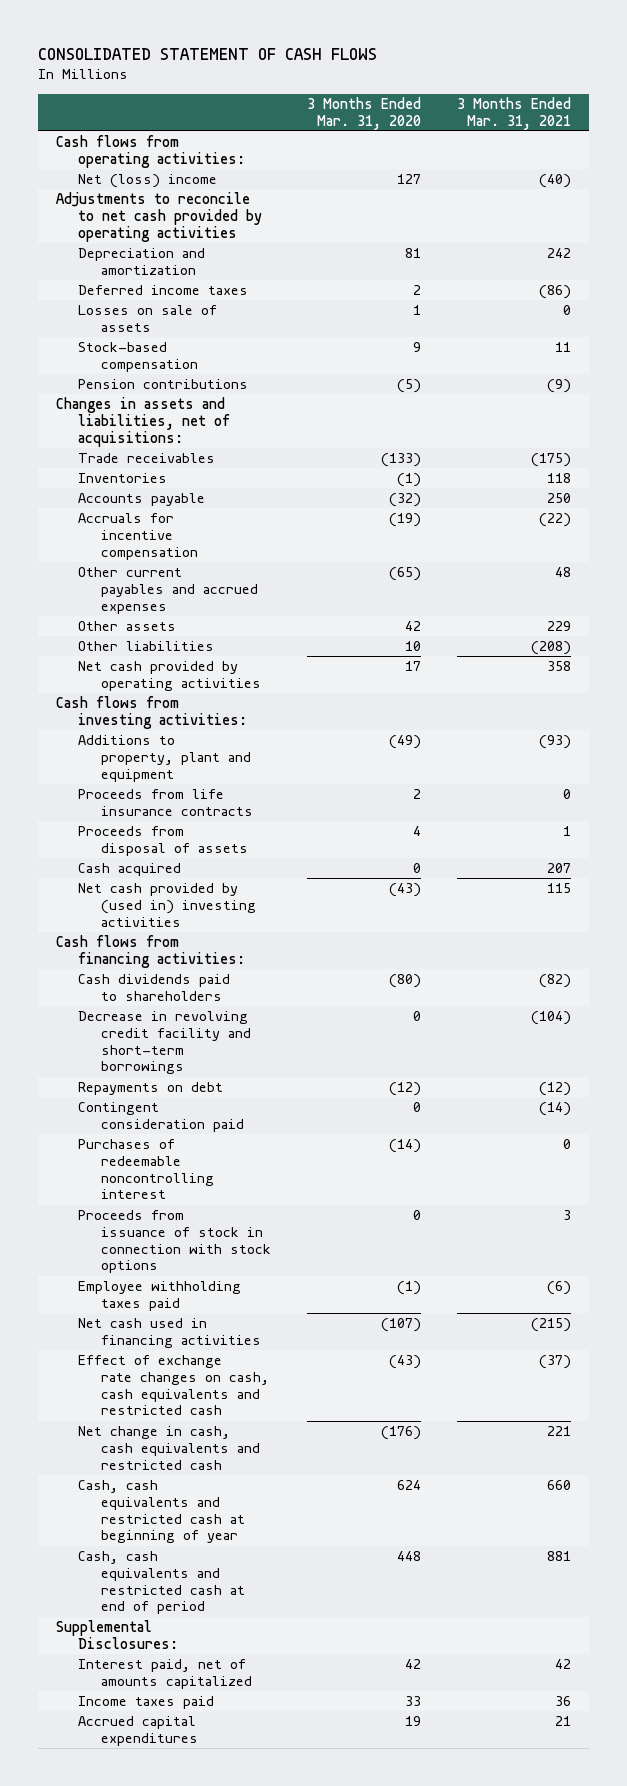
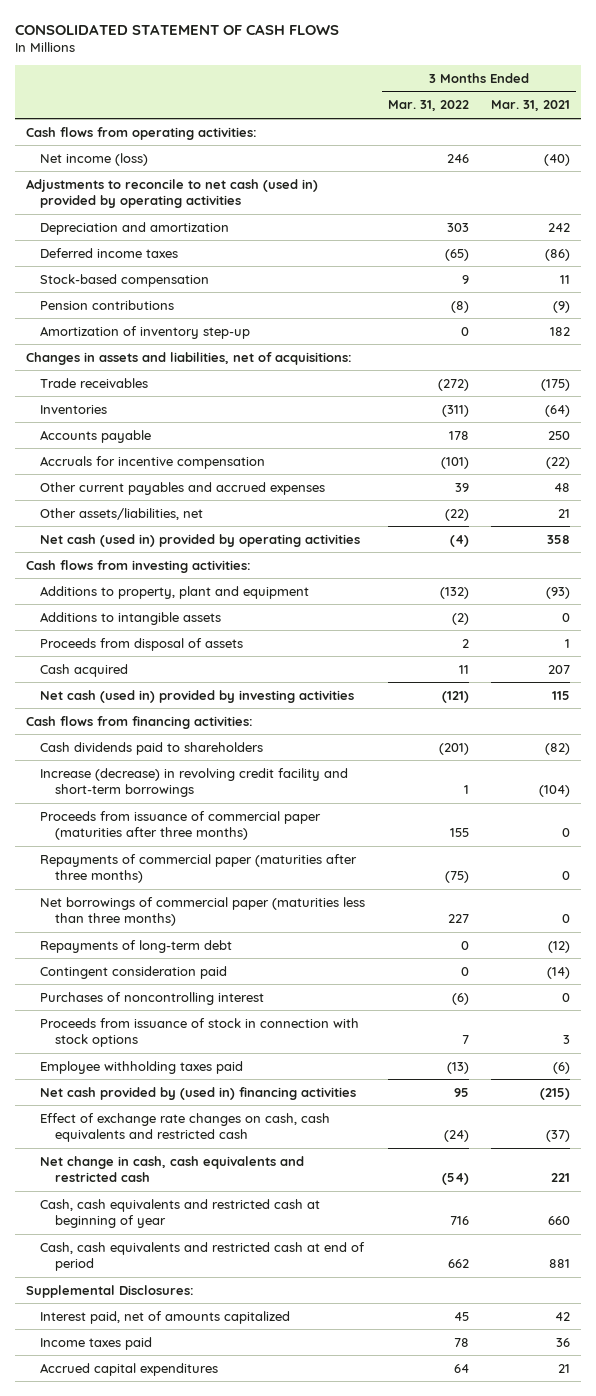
- | 3 Months Ended Mar. 31, 2020 | 3 Months Ended Mar. 31, 2021
+ | 3 Months Ended Mar. 31, 2022 | 3 Months Ended Mar. 31, 2021
- Net (loss) income | 127 | (40)
- Adjustments to reconcile to net cash provided by operating activities
+ Net income (loss) | 246 | (40)
+ Adjustments to reconcile to net cash (used in) provided by operating activities
- Losses on sale of assets | 1 | 0
+ Amortization of inventory step-up | 0 | 182
- Inventories | (1) | 118
+ Inventories | (311) | (64)
- Other assets | 42 | 229
- Other liabilities | 10 | (208)
- Net cash provided by operating activities | 17 | 358
+ Other assets/liabilities, net | (22) | 21
+ Net cash (used in) provided by operating activities | (4) | 358
- Proceeds from life insurance contracts | 2 | 0
+ Additions to intangible assets | (2) | 0
- Net cash provided by (used in) investing activities | (43) | 115
+ Net cash (used in) provided by investing activities | (121) | 115
- Decrease in revolving credit facility and short-term borrowings | 0 | (104)
- Repayments on debt | (12) | (12)
+ Increase (decrease) in revolving credit facility and short-term borrowings | 1 | (104)
+ Proceeds from issuance of commercial paper (maturities after three months) | 155 | 0
+ Repayments of commercial paper (maturities after three months) | (75) | 0
+ Net borrowings of commercial paper (maturities less than three months) | 227 | 0
+ Repayments of long-term debt | 0 | (12)
- Purchases of redeemable noncontrolling interest | (14) | 0
+ Purchases of noncontrolling interest | (6) | 0
- Net cash used in financing activities | (107) | (215)
+ Net cash provided by (used in) financing activities | 95 | (215)

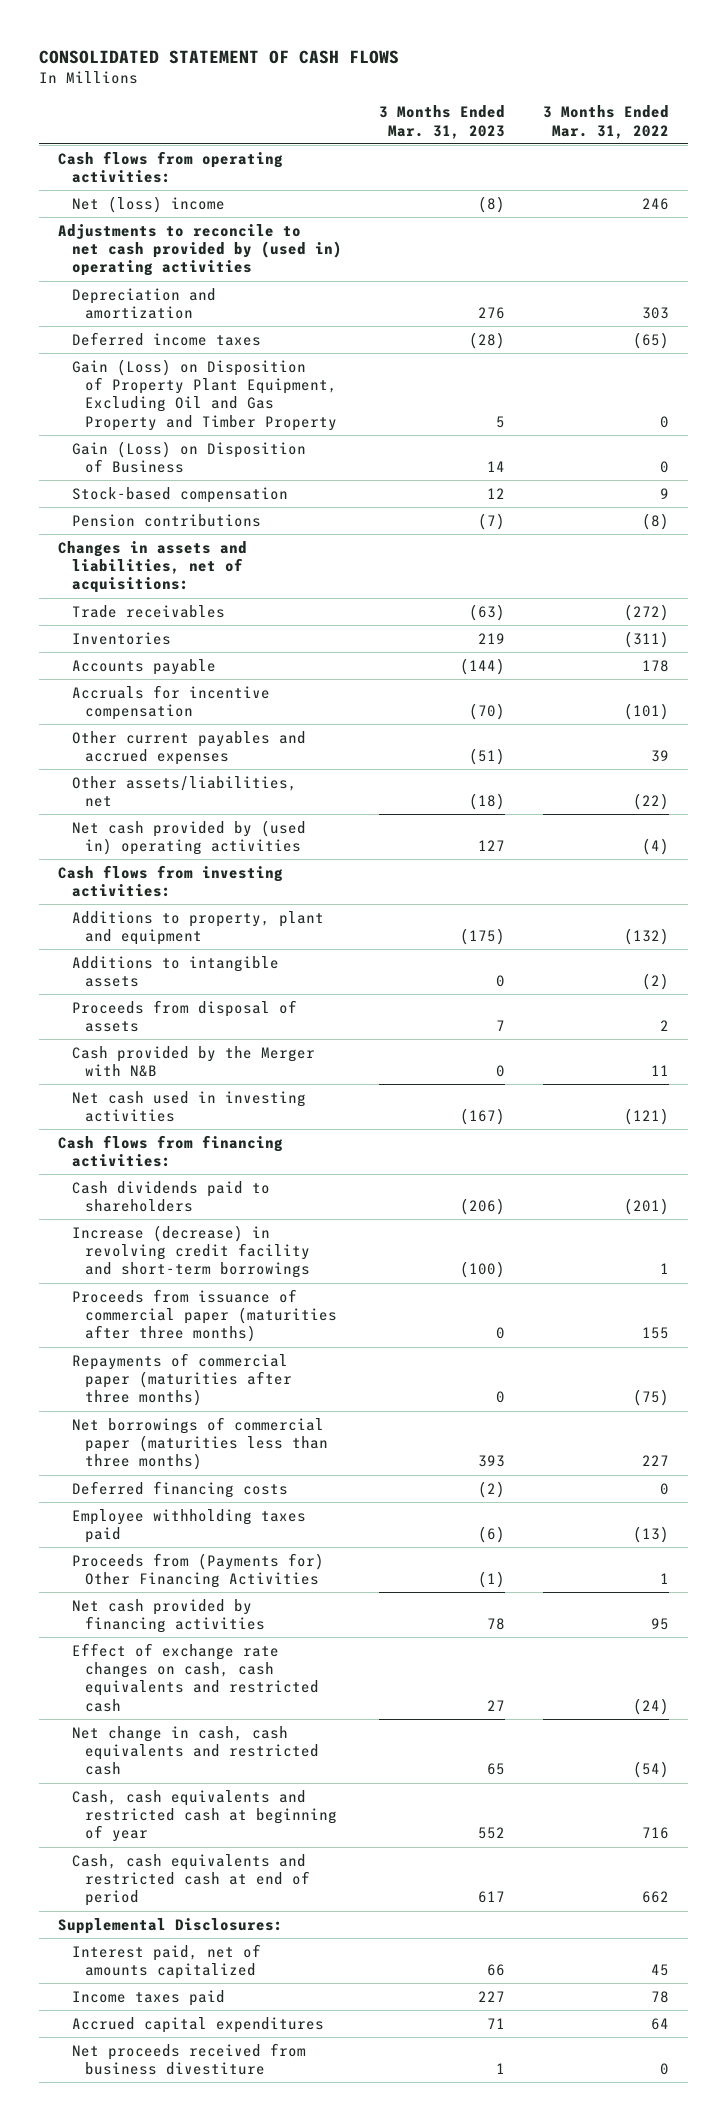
- | 3 Months Ended Mar. 31, 2022 | 3 Months Ended Mar. 31, 2021
+ | 3 Months Ended Mar. 31, 2023 | 3 Months Ended Mar. 31, 2022
- Net income (loss) | 246 | (40)
- Adjustments to reconcile to net cash (used in) provided by operating activities
+ Net (loss) income | (8) | 246
+ Adjustments to reconcile to net cash provided by (used in) operating activities
+ Gain (Loss) on Disposition of Property Plant Equipment, Excluding Oil and Gas Property and Timber Property | 5 | 0
+ Gain (Loss) on Disposition of Business | 14 | 0
- Amortization of inventory step-up | 0 | 182
- Net cash (used in) provided by operating activities | (4) | 358
+ Net cash provided by (used in) operating activities | 127 | (4)
- Cash acquired | 11 | 207
- Net cash (used in) provided by investing activities | (121) | 115
+ Cash provided by the Merger with N&B | 0 | 11
+ Net cash used in investing activities | (167) | (121)
- Repayments of long-term debt | 0 | (12)
- Contingent consideration paid | 0 | (14)
- Purchases of noncontrolling interest | (6) | 0
- Proceeds from issuance of stock in connection with stock options | 7 | 3
+ Deferred financing costs | (2) | 0
- Net cash provided by (used in) financing activities | 95 | (215)
+ Proceeds from (Payments for) Other Financing Activities | (1) | 1
+ Net cash provided by financing activities | 78 | 95
+ Net proceeds received from business divestiture | 1 | 0

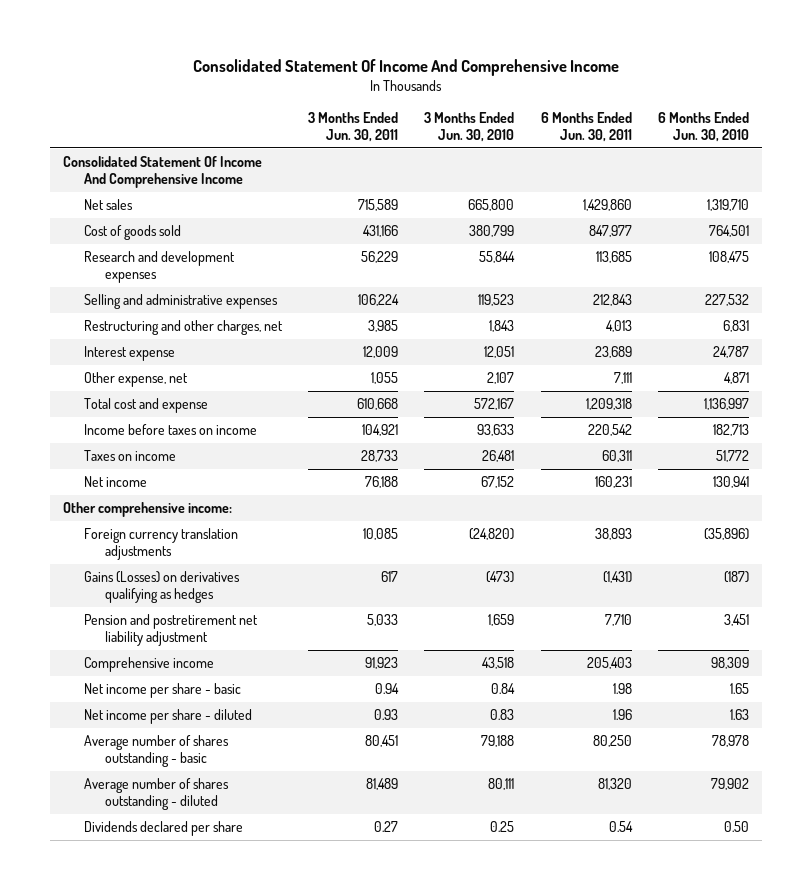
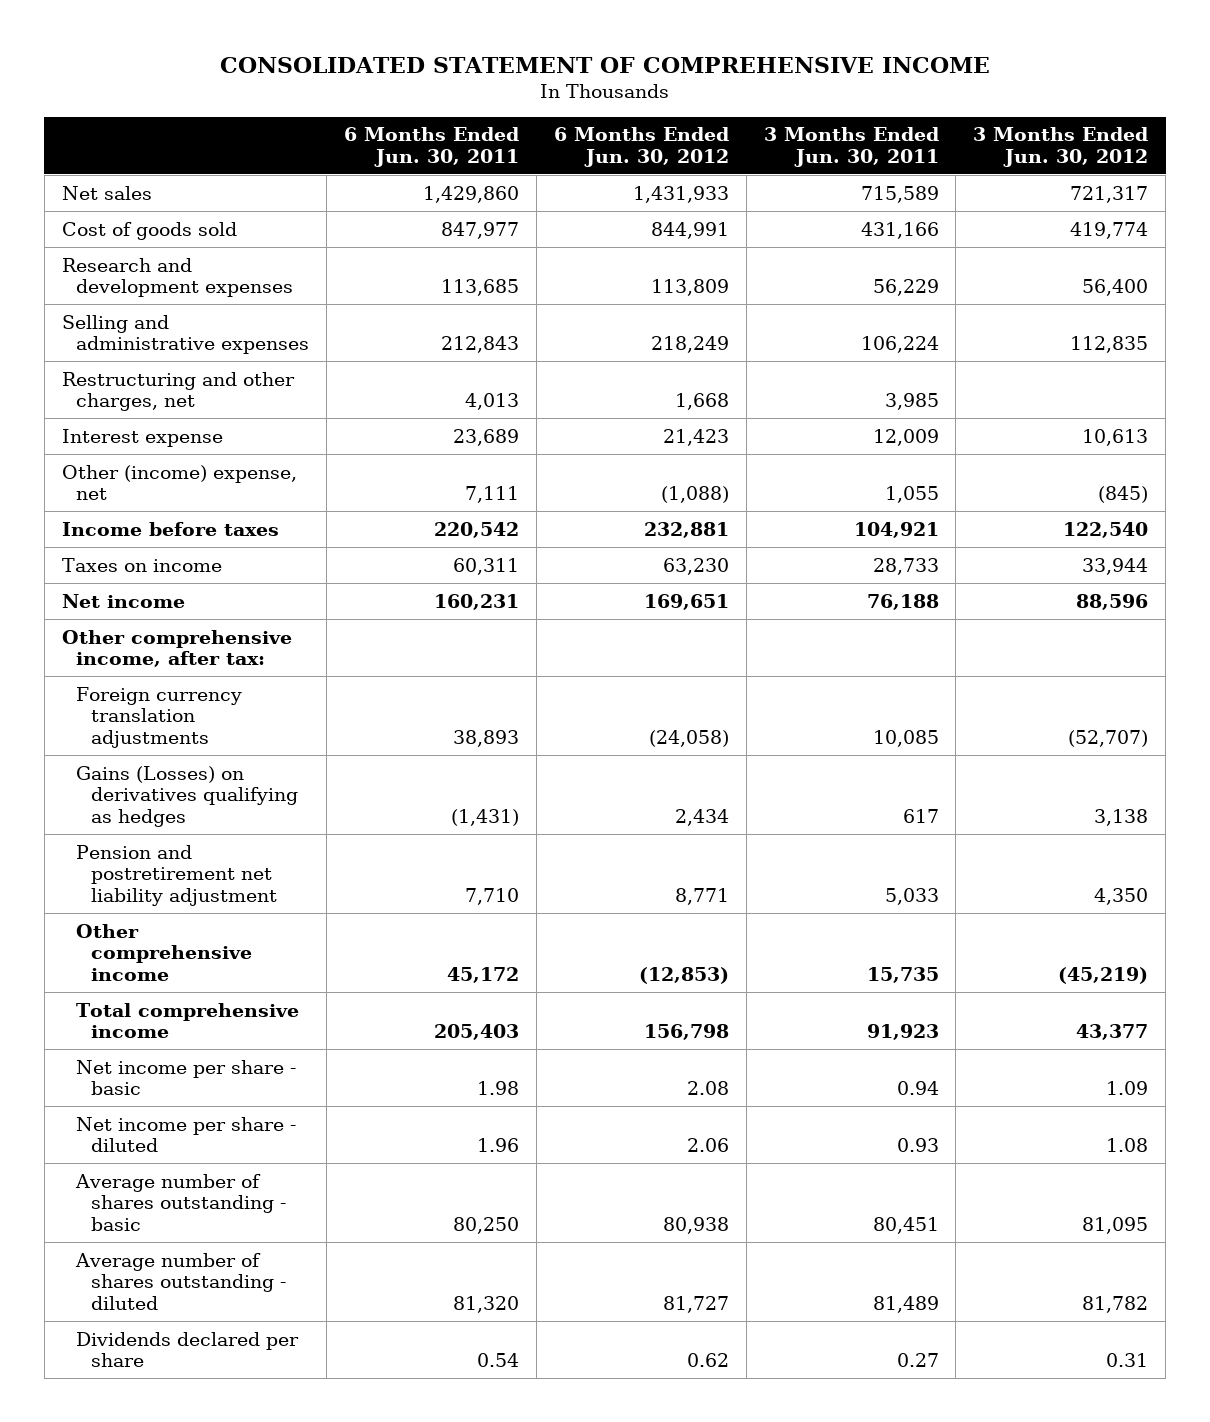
- Consolidated Statement Of Income And Comprehensive Income
+ CONSOLIDATED STATEMENT OF COMPREHENSIVE INCOME
- | 3 Months Ended Jun. 30, 2011 | 3 Months Ended Jun. 30, 2010 | 6 Months Ended Jun. 30, 2011 | 6 Months Ended Jun. 30, 2010
+ | 6 Months Ended Jun. 30, 2011 | 6 Months Ended Jun. 30, 2012 | 3 Months Ended Jun. 30, 2011 | 3 Months Ended Jun. 30, 2012
- Consolidated Statement Of Income And Comprehensive Income
- Other expense, net | 1,055 | 2,107 | 7,111 | 4,871
- Total cost and expense | 610,668 | 572,167 | 1,209,318 | 1,136,997
- Income before taxes on income | 104,921 | 93,633 | 220,542 | 182,713
+ Other (income) expense, net | 7,111 | (1,088) | 1,055 | (845)
+ Income before taxes | 220,542 | 232,881 | 104,921 | 122,540
- Other comprehensive income:
+ Other comprehensive income, after tax:
- Comprehensive income | 91,923 | 43,518 | 205,403 | 98,309
+ Other comprehensive income | 45,172 | (12,853) | 15,735 | (45,219)
+ Total comprehensive income | 205,403 | 156,798 | 91,923 | 43,377

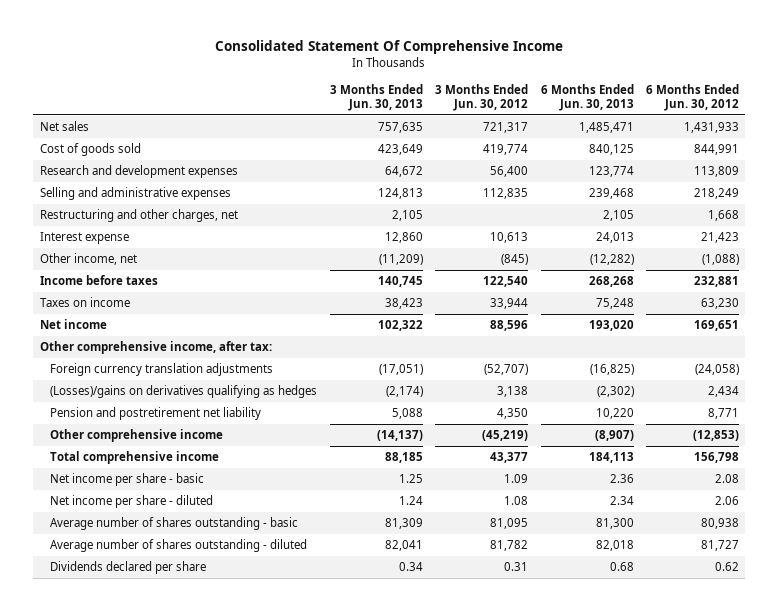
- CONSOLIDATED STATEMENT OF COMPREHENSIVE INCOME
+ Consolidated Statement Of Comprehensive Income
- | 6 Months Ended Jun. 30, 2011 | 6 Months Ended Jun. 30, 2012 | 3 Months Ended Jun. 30, 2011 | 3 Months Ended Jun. 30, 2012
+ | 3 Months Ended Jun. 30, 2013 | 3 Months Ended Jun. 30, 2012 | 6 Months Ended Jun. 30, 2013 | 6 Months Ended Jun. 30, 2012
- Other (income) expense, net | 7,111 | (1,088) | 1,055 | (845)
+ Other income, net | (11,209) | (845) | (12,282) | (1,088)
- Gains (Losses) on derivatives qualifying as hedges | (1,431) | 2,434 | 617 | 3,138
- Pension and postretirement net liability adjustment | 7,710 | 8,771 | 5,033 | 4,350
+ (Losses)/gains on derivatives qualifying as hedges | (2,174) | 3,138 | (2,302) | 2,434
+ Pension and postretirement net liability | 5,088 | 4,350 | 10,220 | 8,771

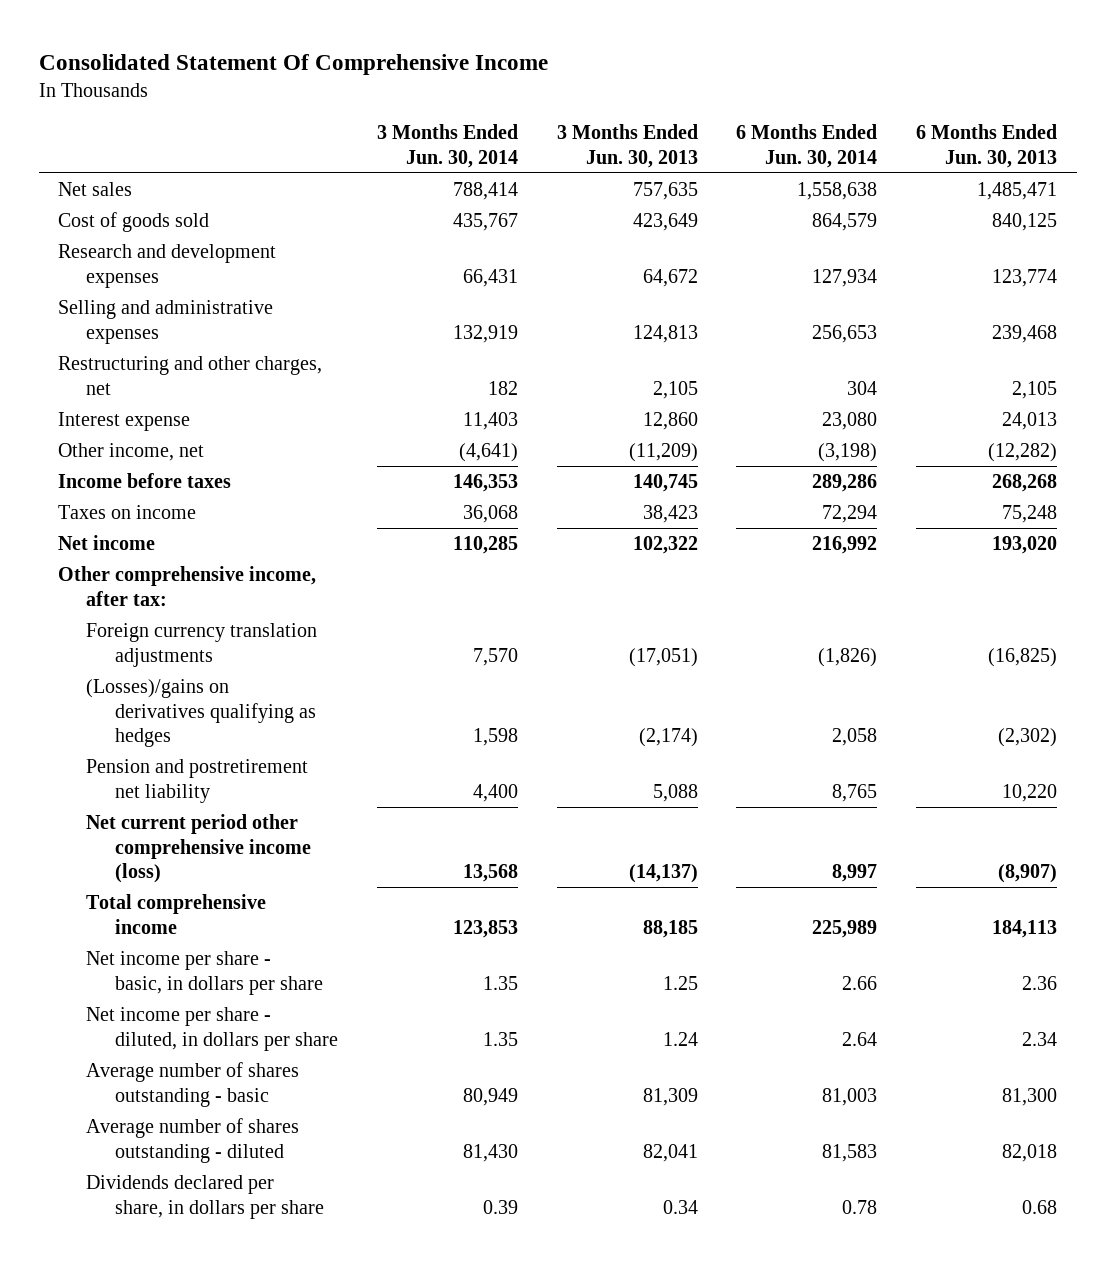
- | 3 Months Ended Jun. 30, 2013 | 3 Months Ended Jun. 30, 2012 | 6 Months Ended Jun. 30, 2013 | 6 Months Ended Jun. 30, 2012
+ | 3 Months Ended Jun. 30, 2014 | 3 Months Ended Jun. 30, 2013 | 6 Months Ended Jun. 30, 2014 | 6 Months Ended Jun. 30, 2013
- Other comprehensive income | (14,137) | (45,219) | (8,907) | (12,853)
+ Net current period other comprehensive income (loss) | 13,568 | (14,137) | 8,997 | (8,907)
- Net income per share - basic | 1.25 | 1.09 | 2.36 | 2.08
- Net income per share - diluted | 1.24 | 1.08 | 2.34 | 2.06
+ Net income per share - basic, in dollars per share | 1.35 | 1.25 | 2.66 | 2.36
+ Net income per share - diluted, in dollars per share | 1.35 | 1.24 | 2.64 | 2.34
- Dividends declared per share | 0.34 | 0.31 | 0.68 | 0.62
+ Dividends declared per share, in dollars per share | 0.39 | 0.34 | 0.78 | 0.68

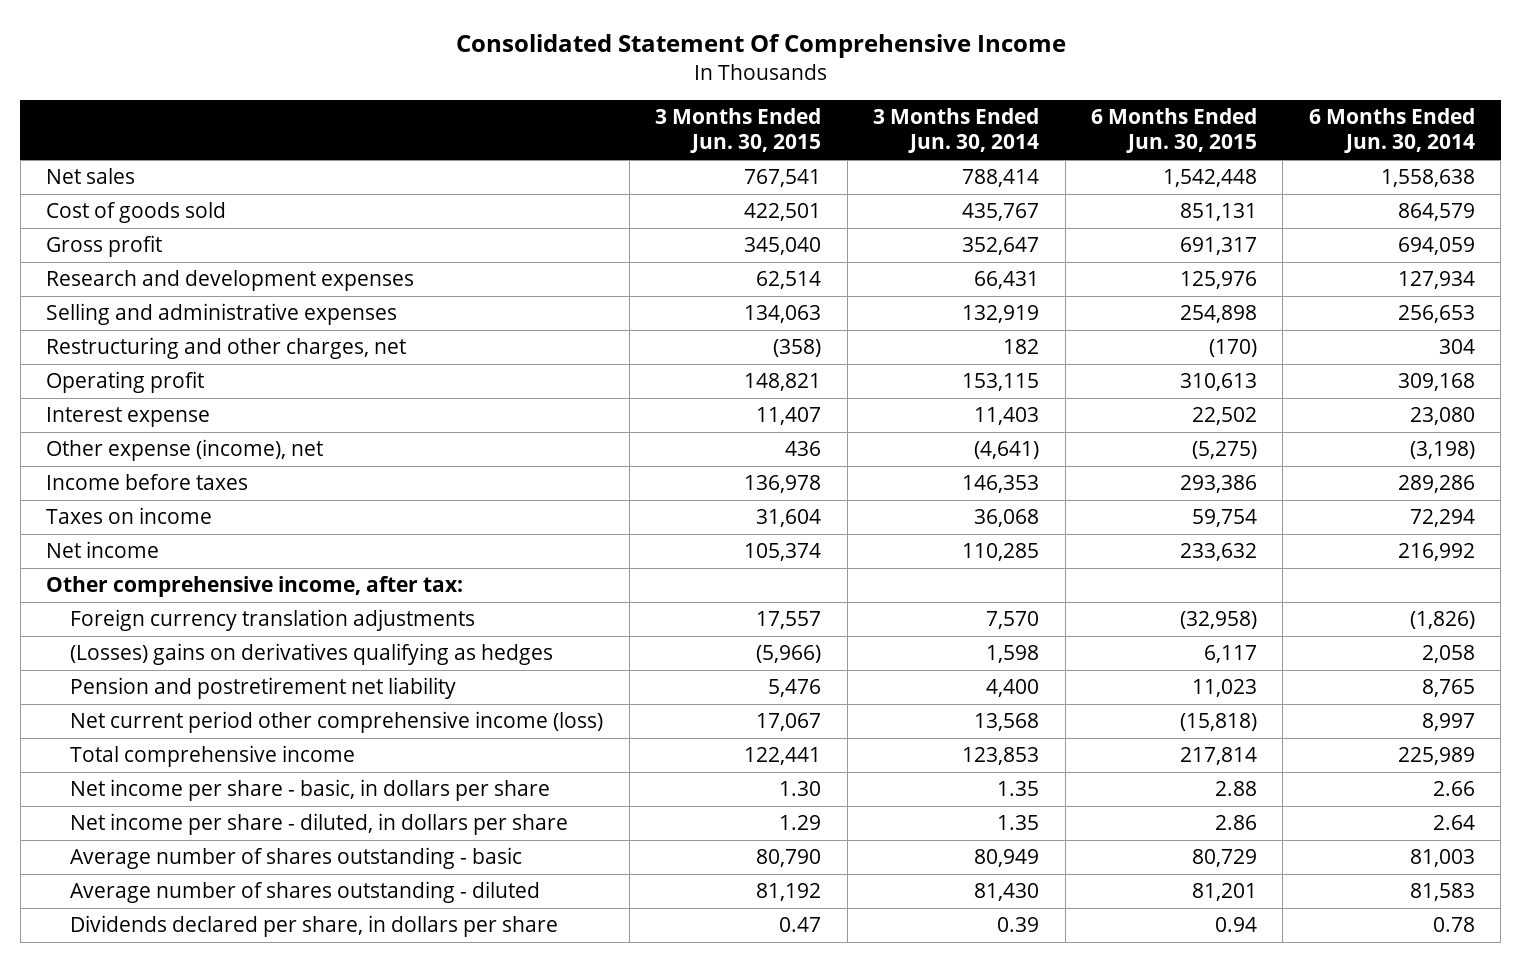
- | 3 Months Ended Jun. 30, 2014 | 3 Months Ended Jun. 30, 2013 | 6 Months Ended Jun. 30, 2014 | 6 Months Ended Jun. 30, 2013
+ | 3 Months Ended Jun. 30, 2015 | 3 Months Ended Jun. 30, 2014 | 6 Months Ended Jun. 30, 2015 | 6 Months Ended Jun. 30, 2014
+ Gross profit | 345,040 | 352,647 | 691,317 | 694,059
+ Operating profit | 148,821 | 153,115 | 310,613 | 309,168
- Other income, net | (4,641) | (11,209) | (3,198) | (12,282)
+ Other expense (income), net | 436 | (4,641) | (5,275) | (3,198)
- (Losses)/gains on derivatives qualifying as hedges | 1,598 | (2,174) | 2,058 | (2,302)
+ (Losses) gains on derivatives qualifying as hedges | (5,966) | 1,598 | 6,117 | 2,058

